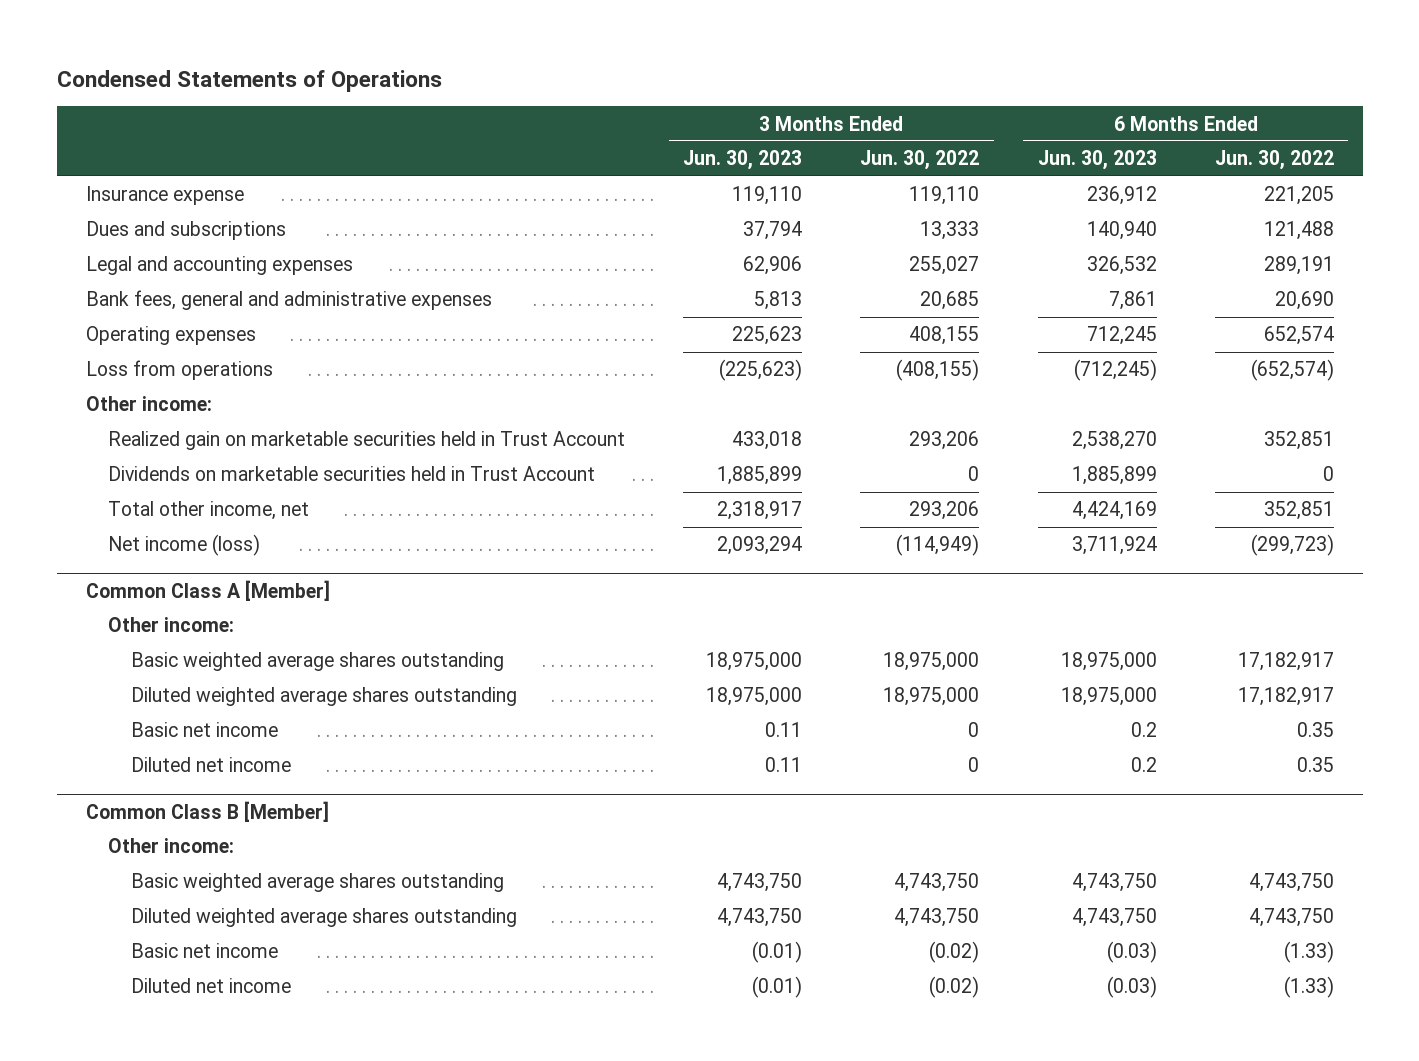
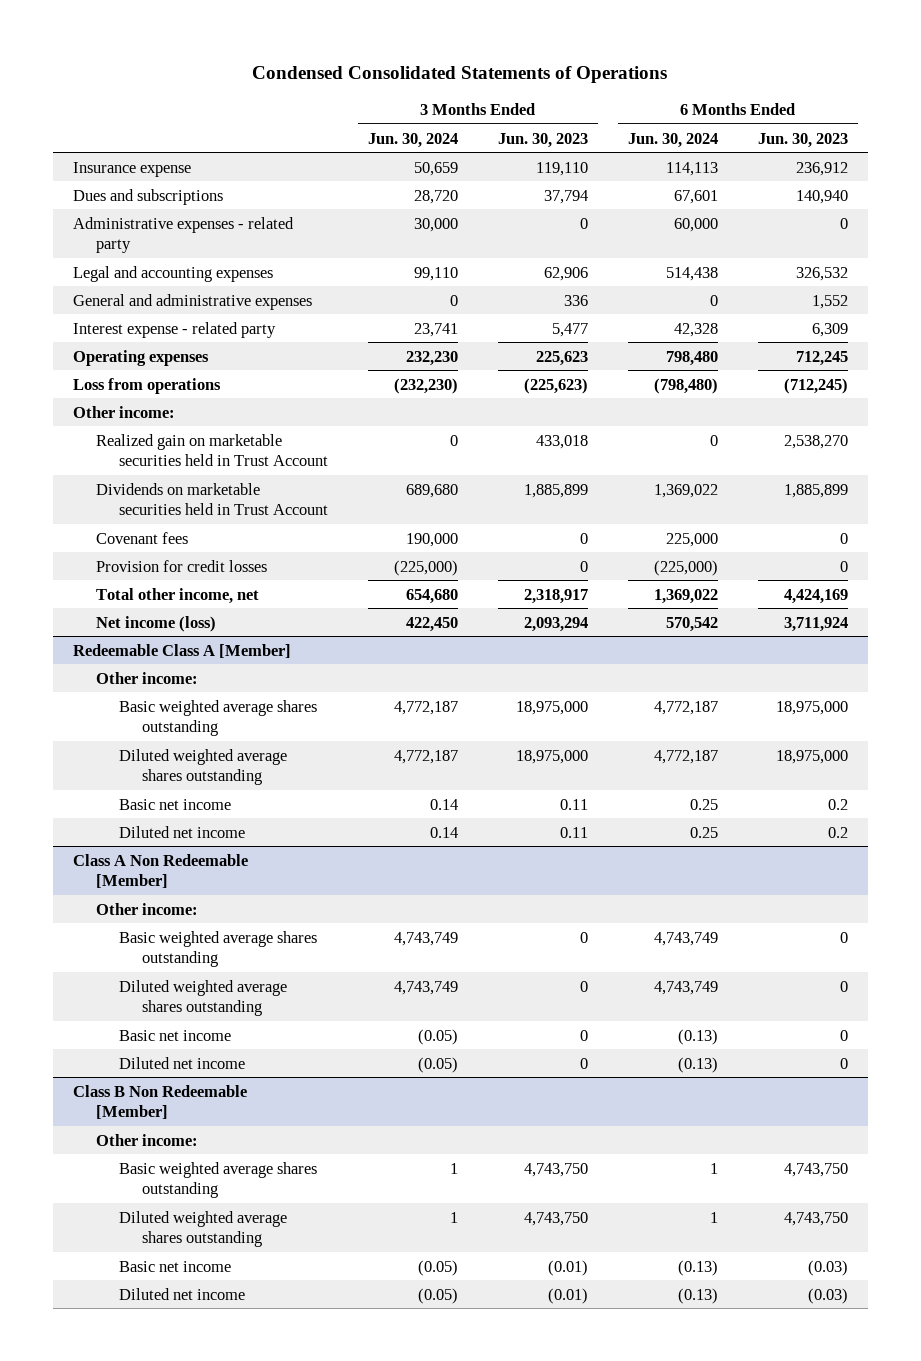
- Condensed Statements of Operations
+ Condensed Consolidated Statements of Operations
- | 3 Months Ended Jun. 30, 2023 | 3 Months Ended Jun. 30, 2022 | 6 Months Ended Jun. 30, 2023 | 6 Months Ended Jun. 30, 2022
+ | 3 Months Ended Jun. 30, 2024 | 3 Months Ended Jun. 30, 2023 | 6 Months Ended Jun. 30, 2024 | 6 Months Ended Jun. 30, 2023
+ Administrative expenses - related party | 30,000 | 0 | 60,000 | 0
- Bank fees, general and administrative expenses | 5,813 | 20,685 | 7,861 | 20,690
+ General and administrative expenses | 0 | 336 | 0 | 1,552
+ Interest expense - related party | 23,741 | 5,477 | 42,328 | 6,309
+ Covenant fees | 190,000 | 0 | 225,000 | 0
+ Provision for credit losses | (225,000) | 0 | (225,000) | 0
- Common Class A [Member]
+ Redeemable Class A [Member]
- Common Class B [Member]
+ Class A Non Redeemable [Member]
+ Basic weighted average shares outstanding | 4,743,749 | 0 | 4,743,749 | 0
+ Diluted weighted average shares outstanding | 4,743,749 | 0 | 4,743,749 | 0
+ Basic net income | (0.05) | 0 | (0.13) | 0
+ Diluted net income | (0.05) | 0 | (0.13) | 0
+ Class B Non Redeemable [Member]
+ Other income:

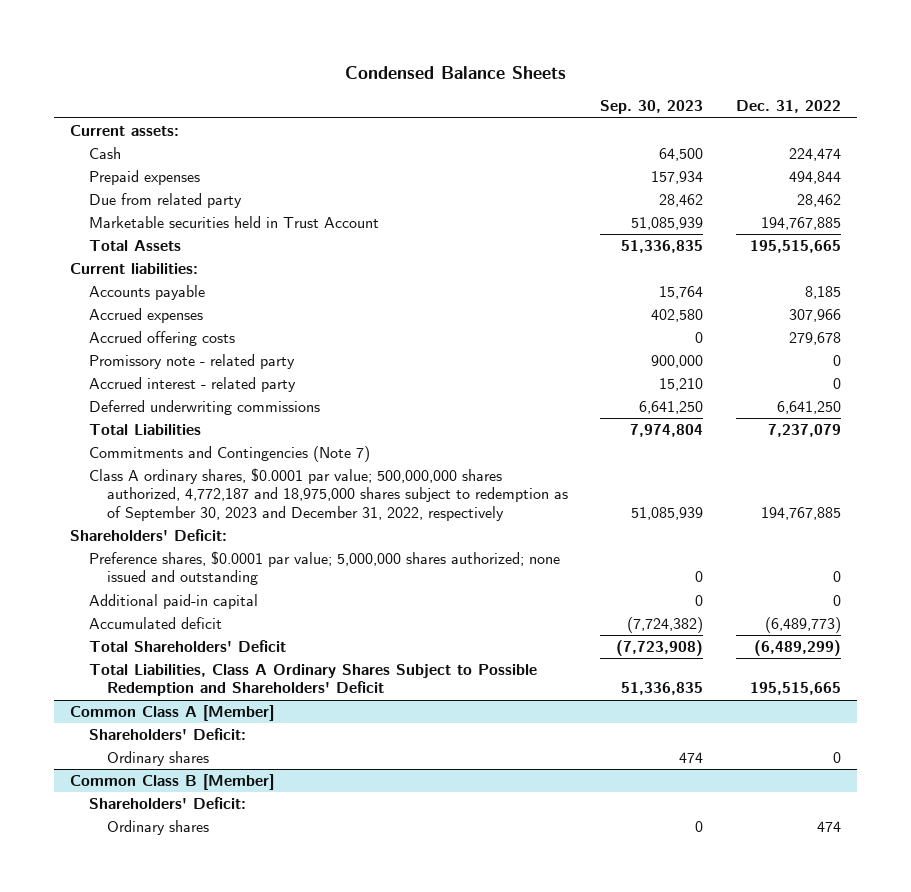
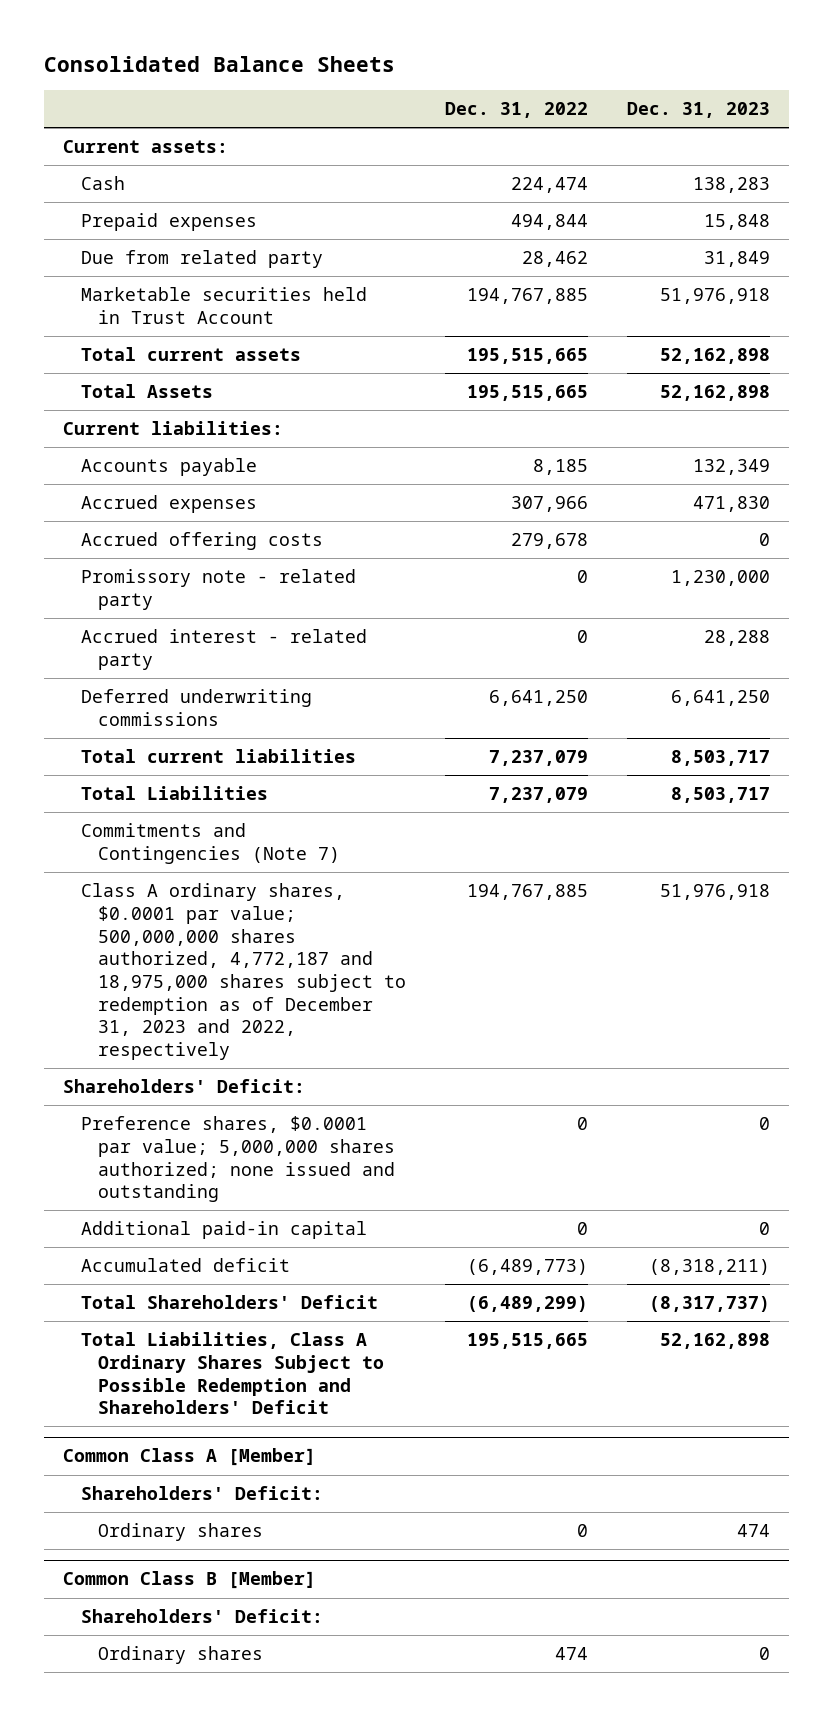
- Condensed Balance Sheets
+ Consolidated Balance Sheets
- | Sep. 30, 2023 | Dec. 31, 2022
+ | Dec. 31, 2022 | Dec. 31, 2023
+ Total current assets | 195,515,665 | 52,162,898
+ Total current liabilities | 7,237,079 | 8,503,717
- Class A ordinary shares, $0.0001 par value; 500,000,000 shares authorized, 4,772,187 and 18,975,000 shares subject to redemption as of September 30, 2023 and December 31, 2022, respectively | 51,085,939 | 194,767,885
+ Class A ordinary shares, $0.0001 par value; 500,000,000 shares authorized, 4,772,187 and 18,975,000 shares subject to redemption as of December 31, 2023 and 2022, respectively | 194,767,885 | 51,976,918

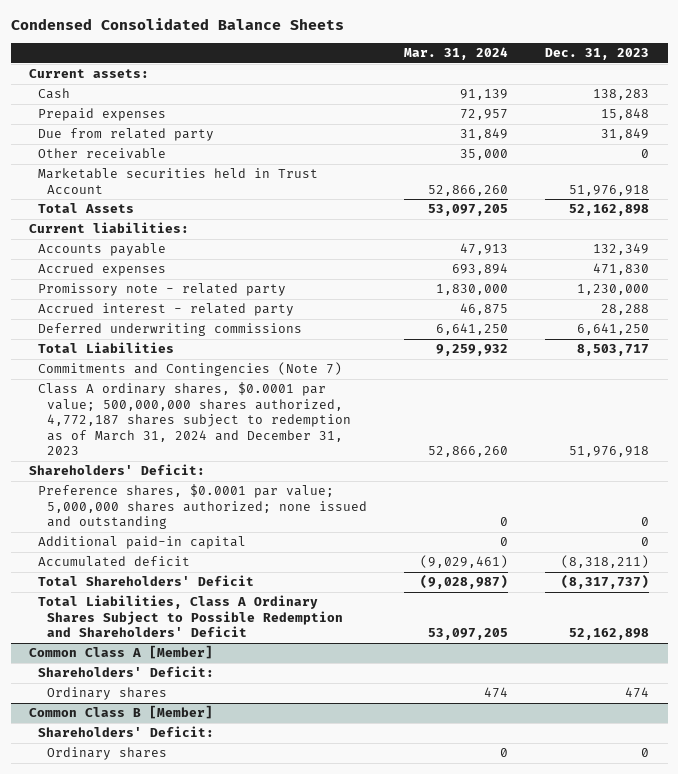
- Consolidated Balance Sheets
+ Condensed Consolidated Balance Sheets
- | Dec. 31, 2022 | Dec. 31, 2023
+ | Mar. 31, 2024 | Dec. 31, 2023
+ Other receivable | 35,000 | 0
- Total current assets | 195,515,665 | 52,162,898
- Accrued offering costs | 279,678 | 0
- Total current liabilities | 7,237,079 | 8,503,717
- Class A ordinary shares, $0.0001 par value; 500,000,000 shares authorized, 4,772,187 and 18,975,000 shares subject to redemption as of December 31, 2023 and 2022, respectively | 194,767,885 | 51,976,918
+ Class A ordinary shares, $0.0001 par value; 500,000,000 shares authorized, 4,772,187 shares subject to redemption as of March 31, 2024 and December 31, 2023 | 52,866,260 | 51,976,918

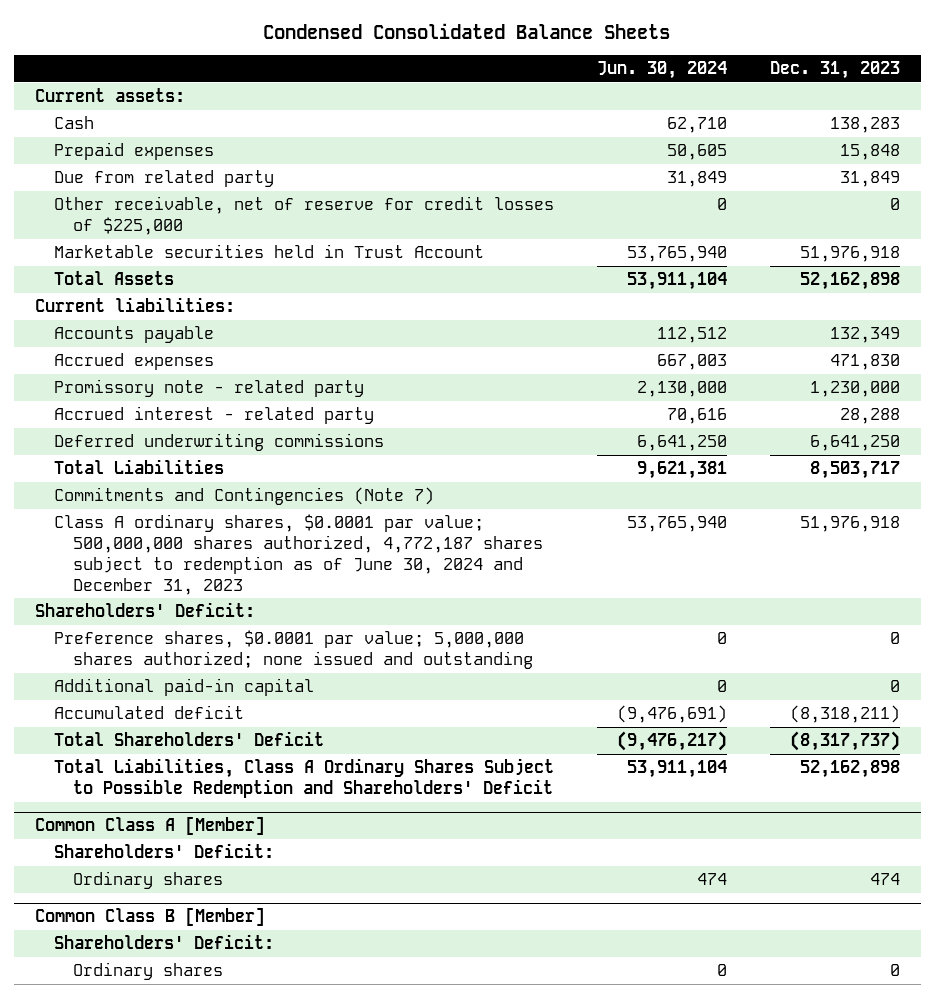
- | Mar. 31, 2024 | Dec. 31, 2023
+ | Jun. 30, 2024 | Dec. 31, 2023
- Other receivable | 35,000 | 0
+ Other receivable, net of reserve for credit losses of $225,000 | 0 | 0
- Class A ordinary shares, $0.0001 par value; 500,000,000 shares authorized, 4,772,187 shares subject to redemption as of March 31, 2024 and December 31, 2023 | 52,866,260 | 51,976,918
+ Class A ordinary shares, $0.0001 par value; 500,000,000 shares authorized, 4,772,187 shares subject to redemption as of June 30, 2024 and December 31, 2023 | 53,765,940 | 51,976,918

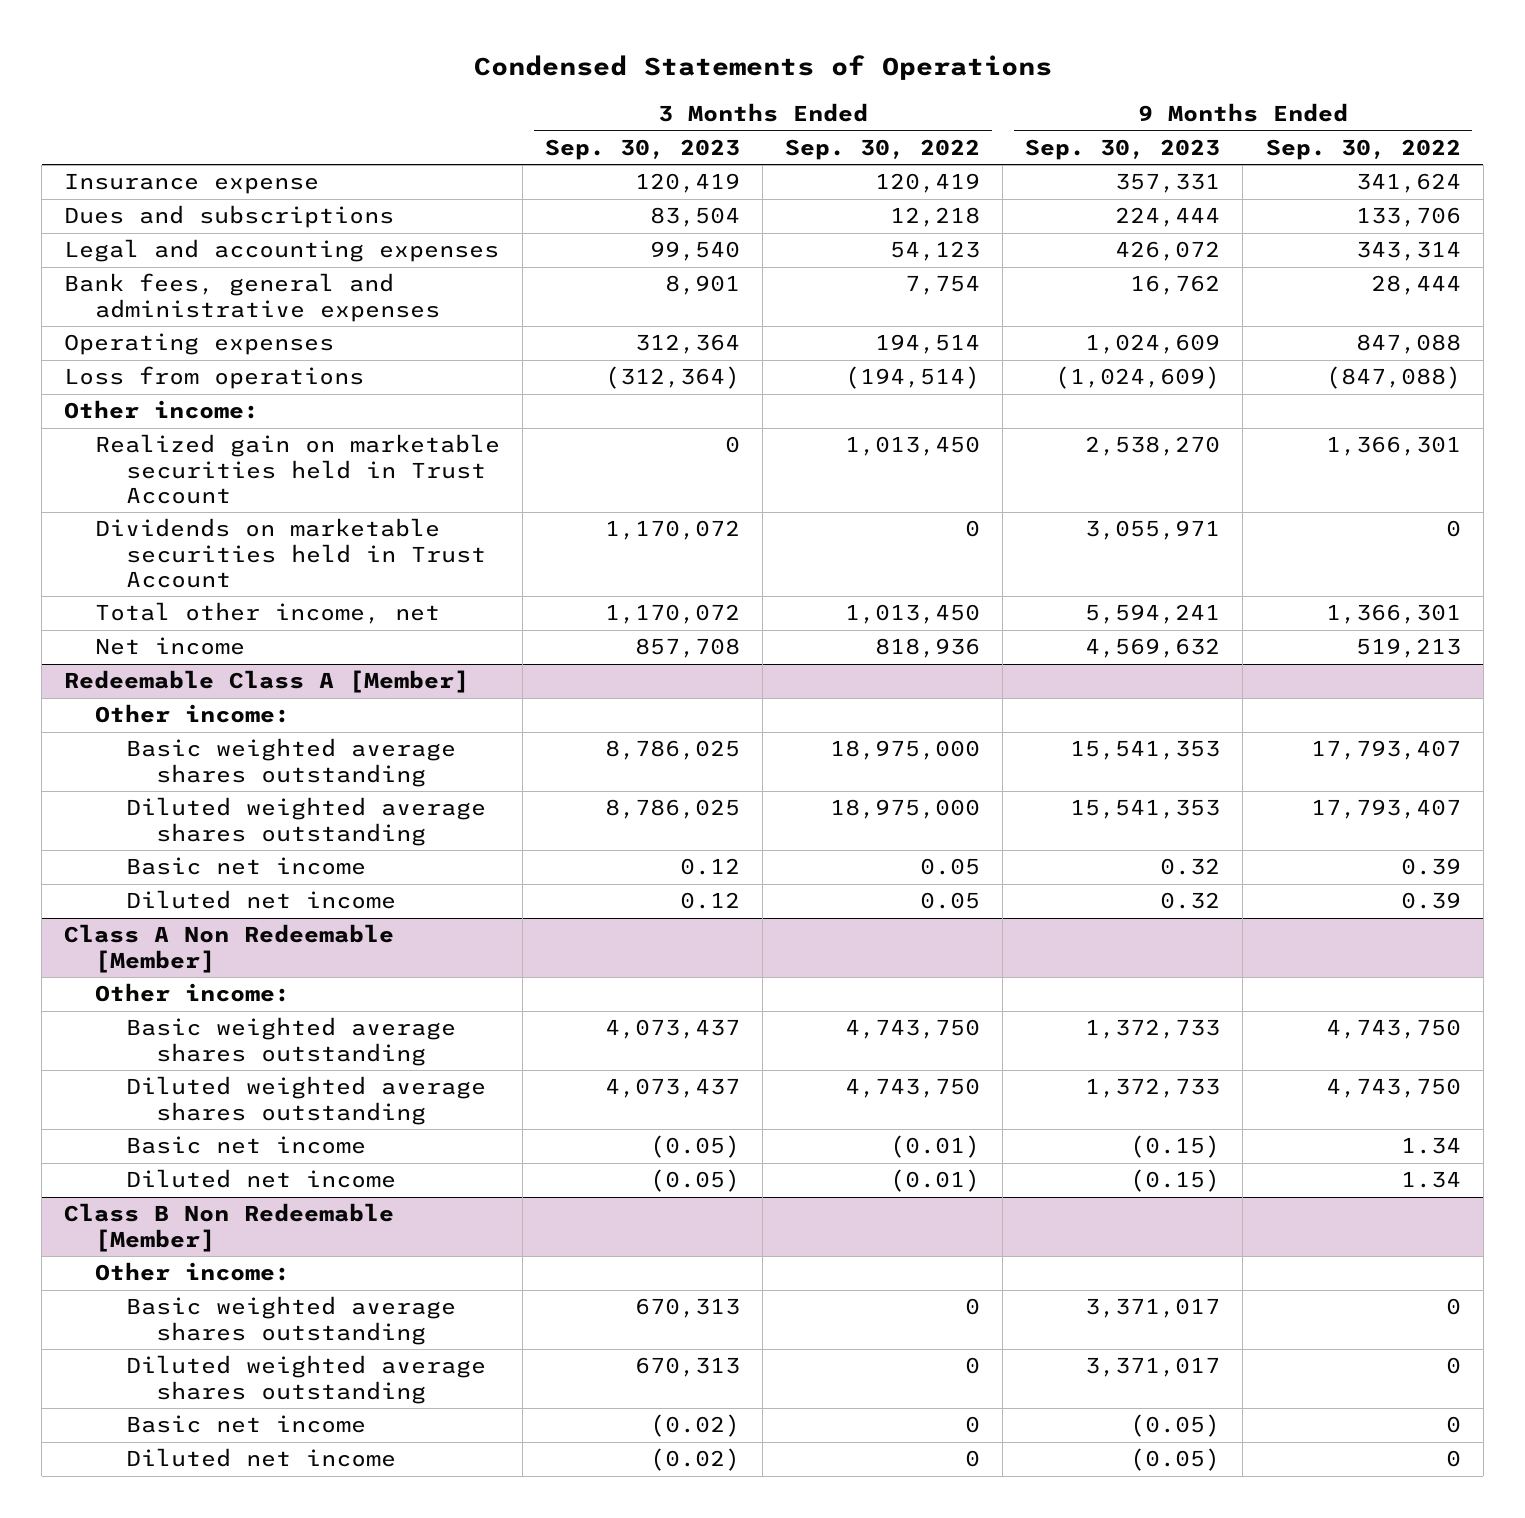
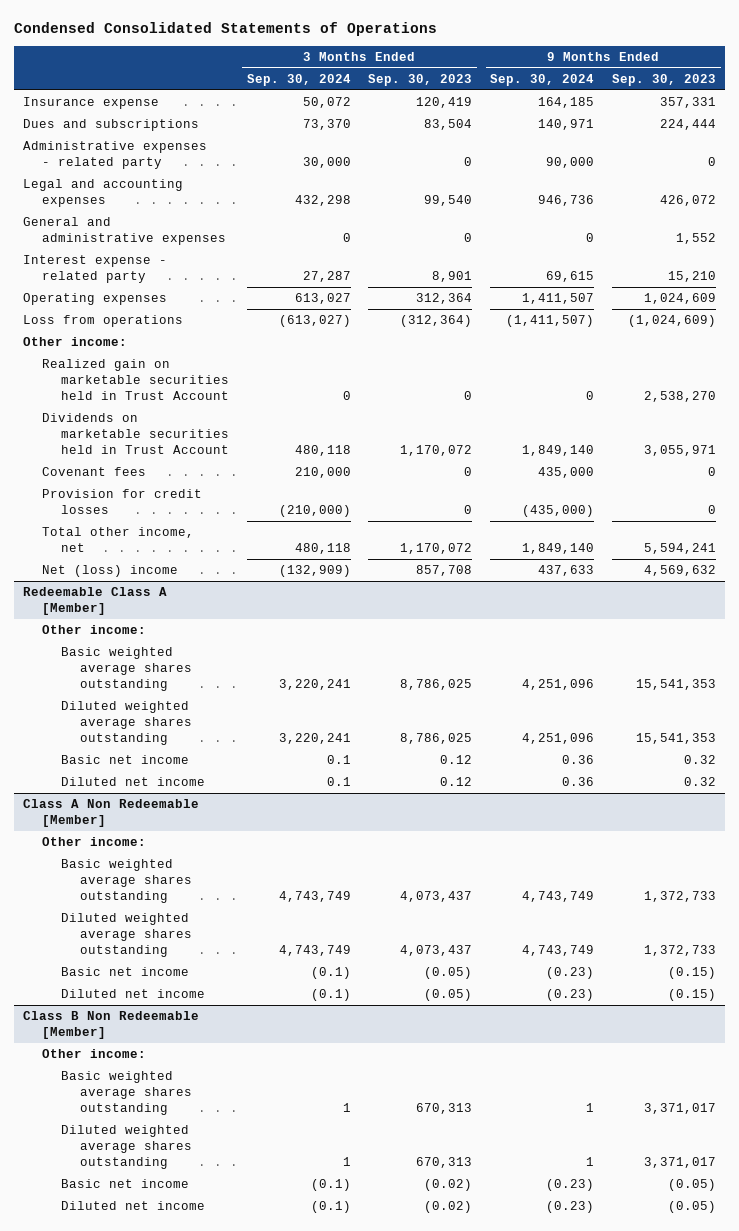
- Condensed Statements of Operations
+ Condensed Consolidated Statements of Operations
- | 3 Months Ended Sep. 30, 2023 | 3 Months Ended Sep. 30, 2022 | 9 Months Ended Sep. 30, 2023 | 9 Months Ended Sep. 30, 2022
+ | 3 Months Ended Sep. 30, 2024 | 3 Months Ended Sep. 30, 2023 | 9 Months Ended Sep. 30, 2024 | 9 Months Ended Sep. 30, 2023
+ Administrative expenses - related party | 30,000 | 0 | 90,000 | 0
- Bank fees, general and administrative expenses | 8,901 | 7,754 | 16,762 | 28,444
+ General and administrative expenses | 0 | 0 | 0 | 1,552
+ Interest expense - related party | 27,287 | 8,901 | 69,615 | 15,210
+ Covenant fees | 210,000 | 0 | 435,000 | 0
+ Provision for credit losses | (210,000) | 0 | (435,000) | 0
- Net income | 857,708 | 818,936 | 4,569,632 | 519,213
+ Net (loss) income | (132,909) | 857,708 | 437,633 | 4,569,632

